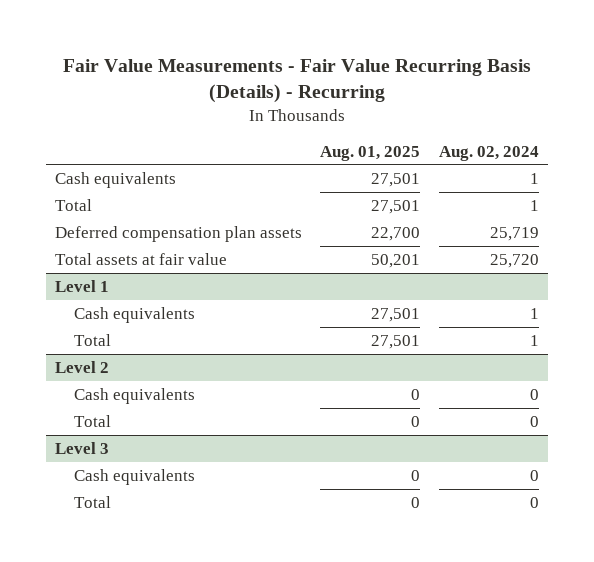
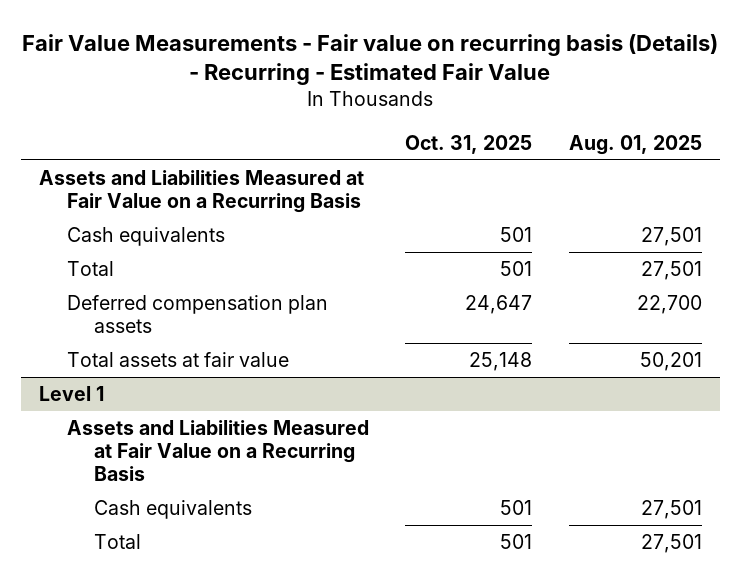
- Fair Value Measurements - Fair Value Recurring Basis (Details) - Recurring
+ Fair Value Measurements - Fair value on recurring basis (Details) - Recurring - Estimated Fair Value
- | Aug. 01, 2025 | Aug. 02, 2024
+ | Oct. 31, 2025 | Aug. 01, 2025
+ Assets and Liabilities Measured at Fair Value on a Recurring Basis
@ Level 1
+ Assets and Liabilities Measured at Fair Value on a Recurring Basis
- Level 2
- Cash equivalents | 0 | 0
- Total | 0 | 0
- Level 3
- Cash equivalents | 0 | 0
- Total | 0 | 0

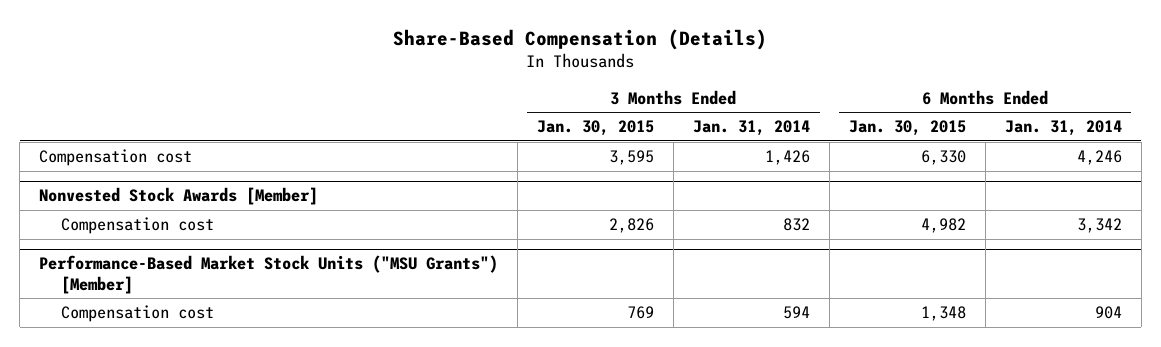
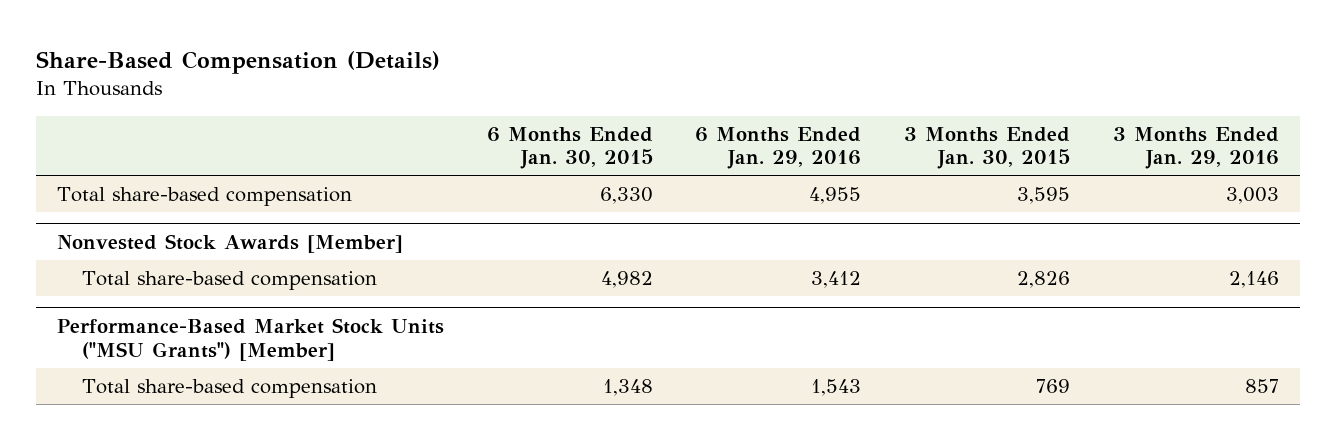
- | 3 Months Ended Jan. 30, 2015 | 3 Months Ended Jan. 31, 2014 | 6 Months Ended Jan. 30, 2015 | 6 Months Ended Jan. 31, 2014
+ | 6 Months Ended Jan. 30, 2015 | 6 Months Ended Jan. 29, 2016 | 3 Months Ended Jan. 30, 2015 | 3 Months Ended Jan. 29, 2016
- Compensation cost | 3,595 | 1,426 | 6,330 | 4,246
+ Total share-based compensation | 6,330 | 4,955 | 3,595 | 3,003
@ Nonvested Stock Awards [Member]
- Compensation cost | 2,826 | 832 | 4,982 | 3,342
+ Total share-based compensation | 4,982 | 3,412 | 2,826 | 2,146
@ Performance-Based Market Stock Units ("MSU Grants") [Member]
- Compensation cost | 769 | 594 | 1,348 | 904
+ Total share-based compensation | 1,348 | 1,543 | 769 | 857

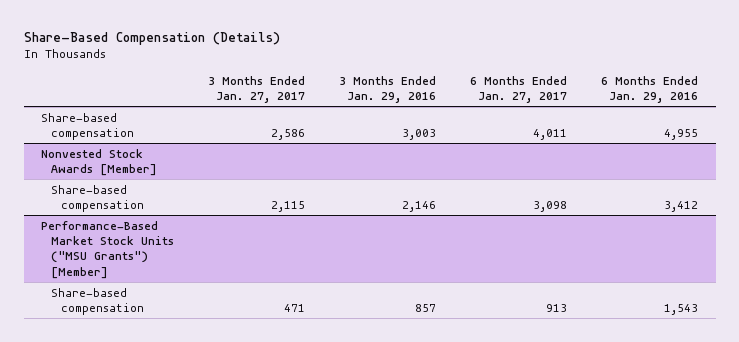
- | 6 Months Ended Jan. 30, 2015 | 6 Months Ended Jan. 29, 2016 | 3 Months Ended Jan. 30, 2015 | 3 Months Ended Jan. 29, 2016
+ | 3 Months Ended Jan. 27, 2017 | 3 Months Ended Jan. 29, 2016 | 6 Months Ended Jan. 27, 2017 | 6 Months Ended Jan. 29, 2016
- Total share-based compensation | 6,330 | 4,955 | 3,595 | 3,003
+ Share-based compensation | 2,586 | 3,003 | 4,011 | 4,955
@ Nonvested Stock Awards [Member]
- Total share-based compensation | 4,982 | 3,412 | 2,826 | 2,146
+ Share-based compensation | 2,115 | 2,146 | 3,098 | 3,412
@ Performance-Based Market Stock Units ("MSU Grants") [Member]
- Total share-based compensation | 1,348 | 1,543 | 769 | 857
+ Share-based compensation | 471 | 857 | 913 | 1,543

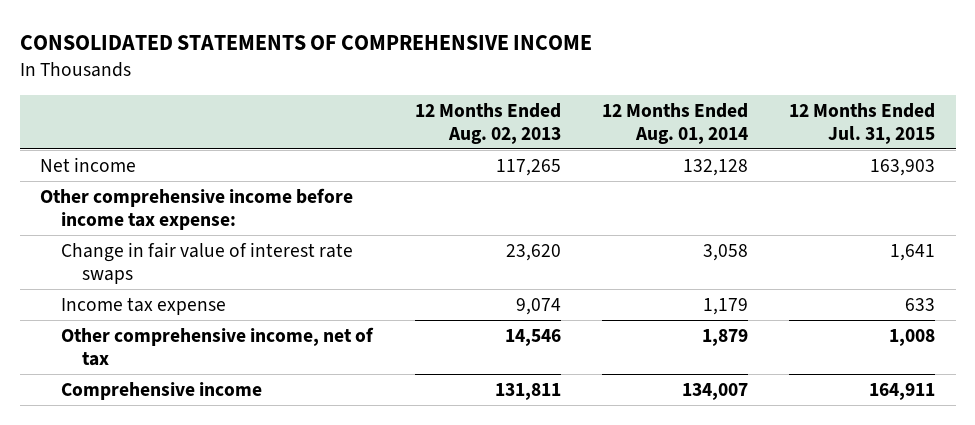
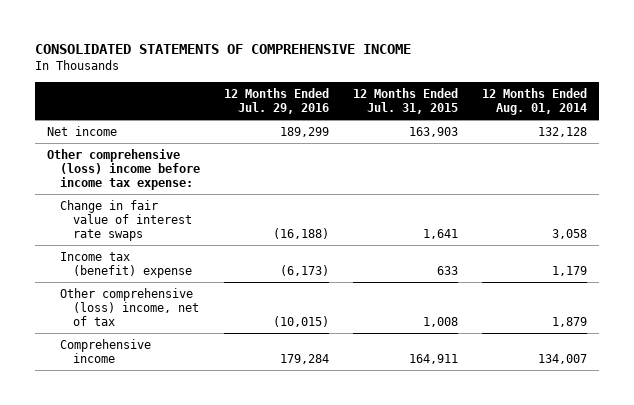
- | 12 Months Ended Aug. 02, 2013 | 12 Months Ended Aug. 01, 2014 | 12 Months Ended Jul. 31, 2015
+ | 12 Months Ended Jul. 29, 2016 | 12 Months Ended Jul. 31, 2015 | 12 Months Ended Aug. 01, 2014
- Other comprehensive income before income tax expense:
+ Other comprehensive (loss) income before income tax expense:
- Income tax expense | 9,074 | 1,179 | 633
- Other comprehensive income, net of tax | 14,546 | 1,879 | 1,008
+ Income tax (benefit) expense | (6,173) | 633 | 1,179
+ Other comprehensive (loss) income, net of tax | (10,015) | 1,008 | 1,879

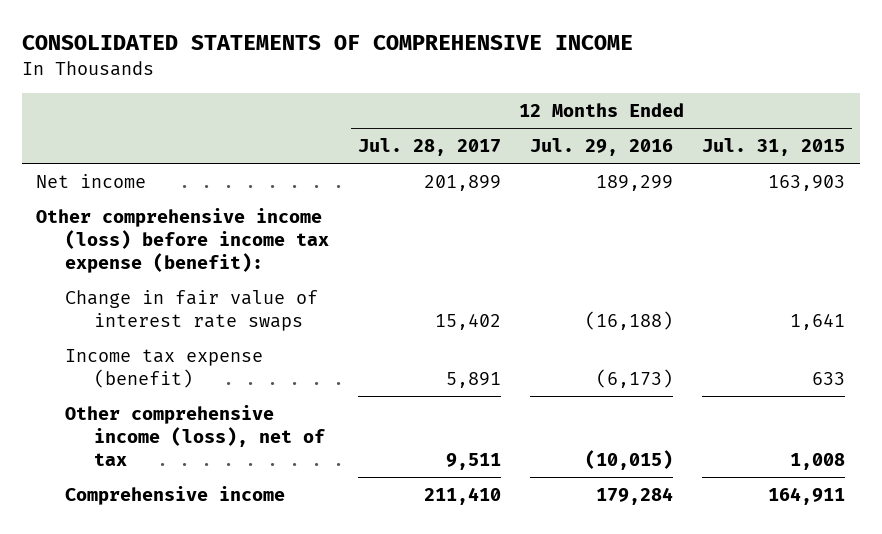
- | 12 Months Ended Jul. 29, 2016 | 12 Months Ended Jul. 31, 2015 | 12 Months Ended Aug. 01, 2014
+ | 12 Months Ended Jul. 28, 2017 | 12 Months Ended Jul. 29, 2016 | 12 Months Ended Jul. 31, 2015
- Other comprehensive (loss) income before income tax expense:
+ Other comprehensive income (loss) before income tax expense (benefit):
- Income tax (benefit) expense | (6,173) | 633 | 1,179
- Other comprehensive (loss) income, net of tax | (10,015) | 1,008 | 1,879
+ Income tax expense (benefit) | 5,891 | (6,173) | 633
+ Other comprehensive income (loss), net of tax | 9,511 | (10,015) | 1,008

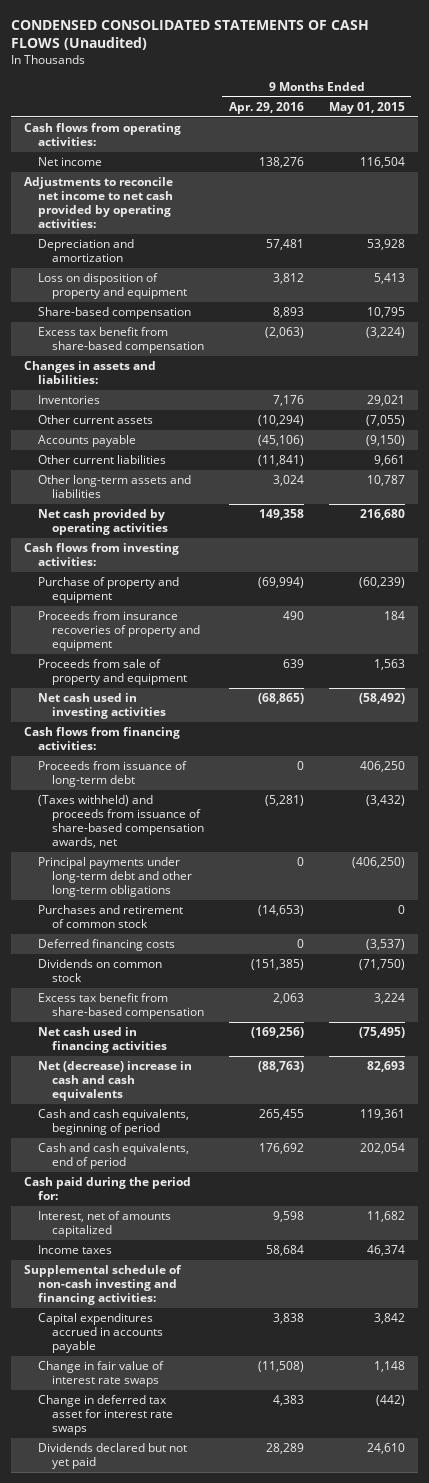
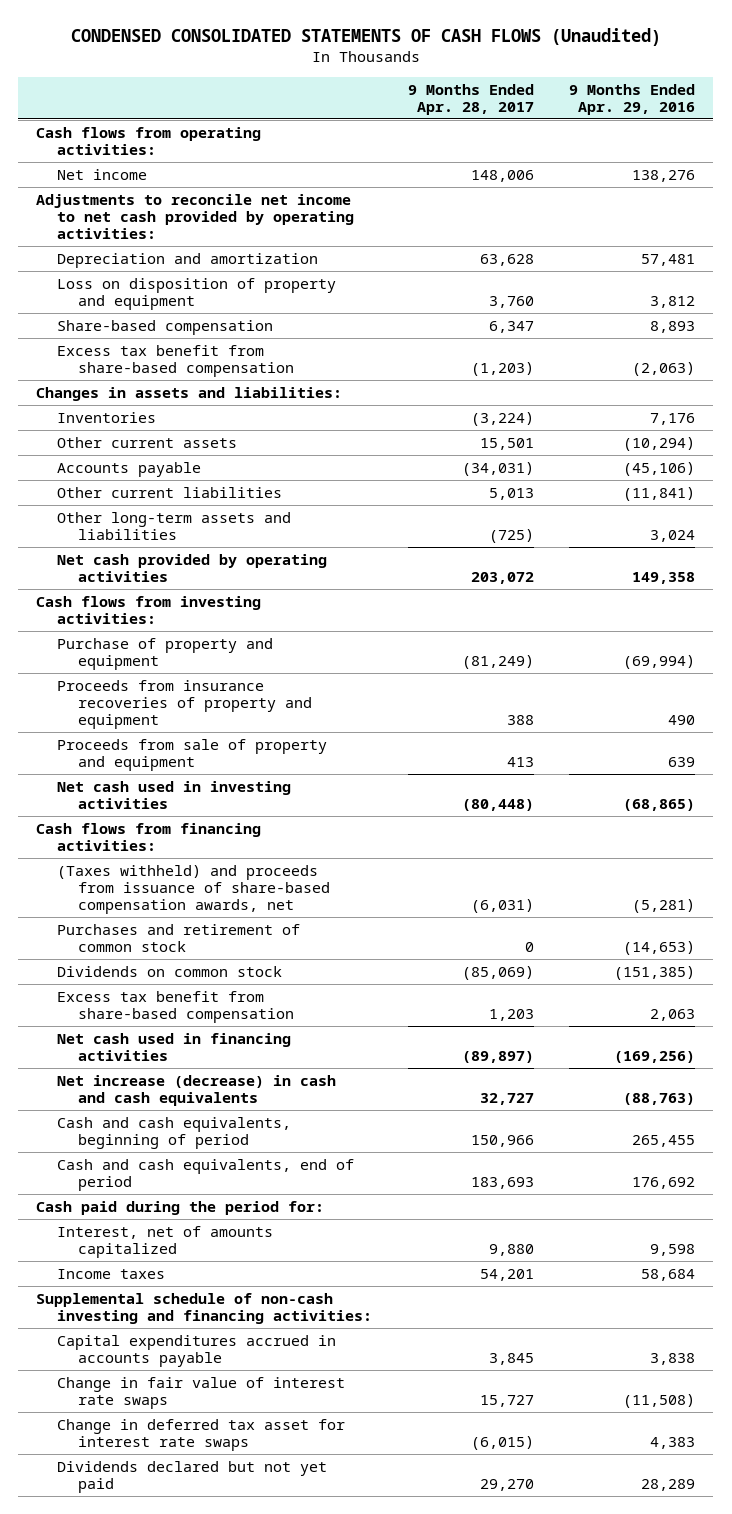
- | 9 Months Ended Apr. 29, 2016 | 9 Months Ended May 01, 2015
+ | 9 Months Ended Apr. 28, 2017 | 9 Months Ended Apr. 29, 2016
- Proceeds from issuance of long-term debt | 0 | 406,250
- Principal payments under long-term debt and other long-term obligations | 0 | (406,250)
- Deferred financing costs | 0 | (3,537)
- Net (decrease) increase in cash and cash equivalents | (88,763) | 82,693
+ Net increase (decrease) in cash and cash equivalents | 32,727 | (88,763)

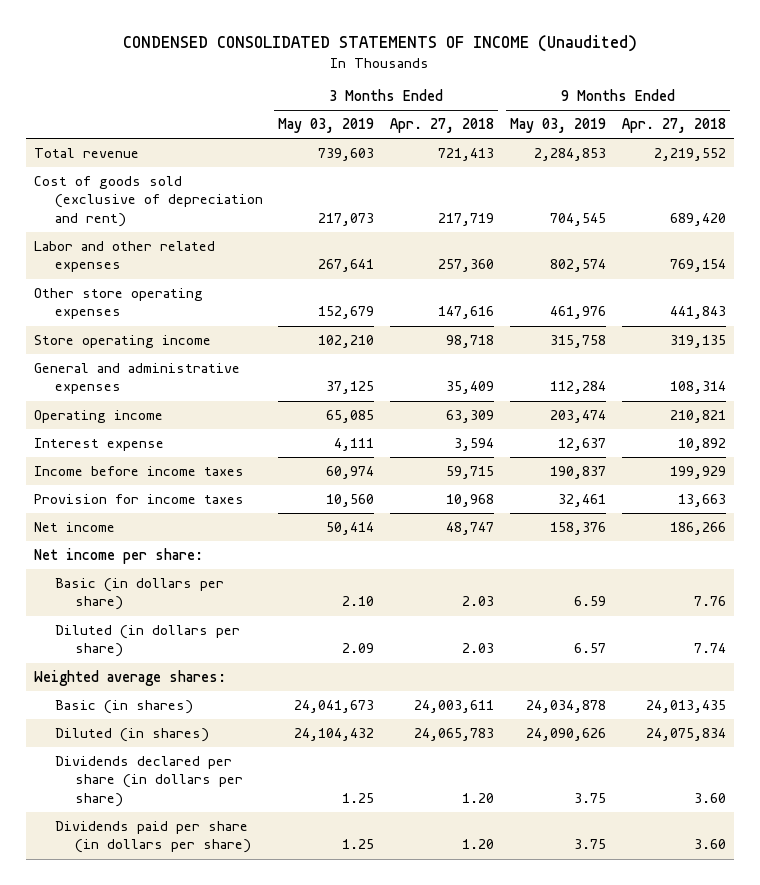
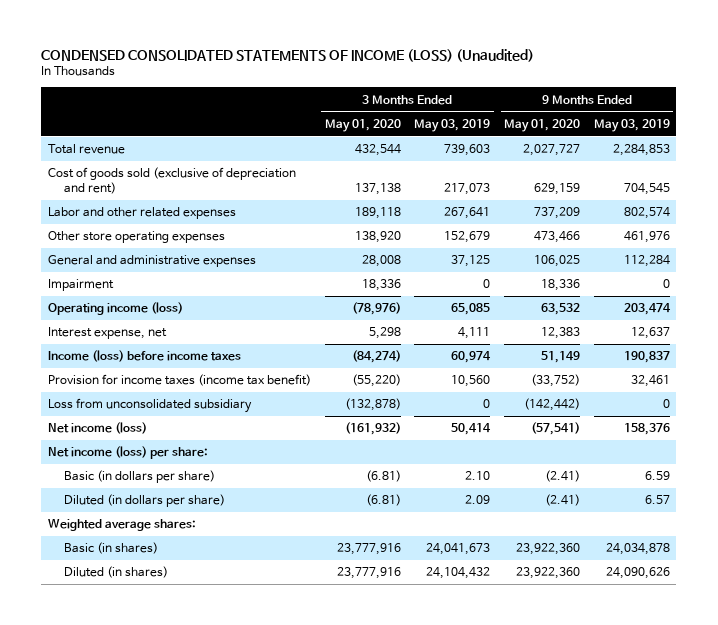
- CONDENSED CONSOLIDATED STATEMENTS OF INCOME (Unaudited)
+ CONDENSED CONSOLIDATED STATEMENTS OF INCOME (LOSS) (Unaudited)
- | 3 Months Ended May 03, 2019 | 3 Months Ended Apr. 27, 2018 | 9 Months Ended May 03, 2019 | 9 Months Ended Apr. 27, 2018
+ | 3 Months Ended May 01, 2020 | 3 Months Ended May 03, 2019 | 9 Months Ended May 01, 2020 | 9 Months Ended May 03, 2019
- Store operating income | 102,210 | 98,718 | 315,758 | 319,135
- Operating income | 65,085 | 63,309 | 203,474 | 210,821
- Interest expense | 4,111 | 3,594 | 12,637 | 10,892
- Income before income taxes | 60,974 | 59,715 | 190,837 | 199,929
- Provision for income taxes | 10,560 | 10,968 | 32,461 | 13,663
- Net income | 50,414 | 48,747 | 158,376 | 186,266
- Net income per share:
+ Impairment | 18,336 | 0 | 18,336 | 0
+ Operating income (loss) | (78,976) | 65,085 | 63,532 | 203,474
+ Interest expense, net | 5,298 | 4,111 | 12,383 | 12,637
+ Income (loss) before income taxes | (84,274) | 60,974 | 51,149 | 190,837
+ Provision for income taxes (income tax benefit) | (55,220) | 10,560 | (33,752) | 32,461
+ Loss from unconsolidated subsidiary | (132,878) | 0 | (142,442) | 0
+ Net income (loss) | (161,932) | 50,414 | (57,541) | 158,376
+ Net income (loss) per share:
- Dividends declared per share (in dollars per share) | 1.25 | 1.20 | 3.75 | 3.60
- Dividends paid per share (in dollars per share) | 1.25 | 1.20 | 3.75 | 3.60

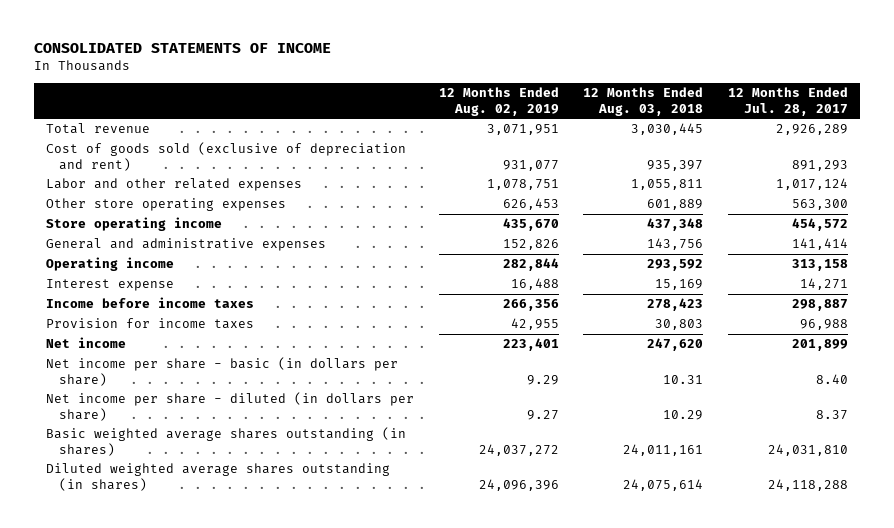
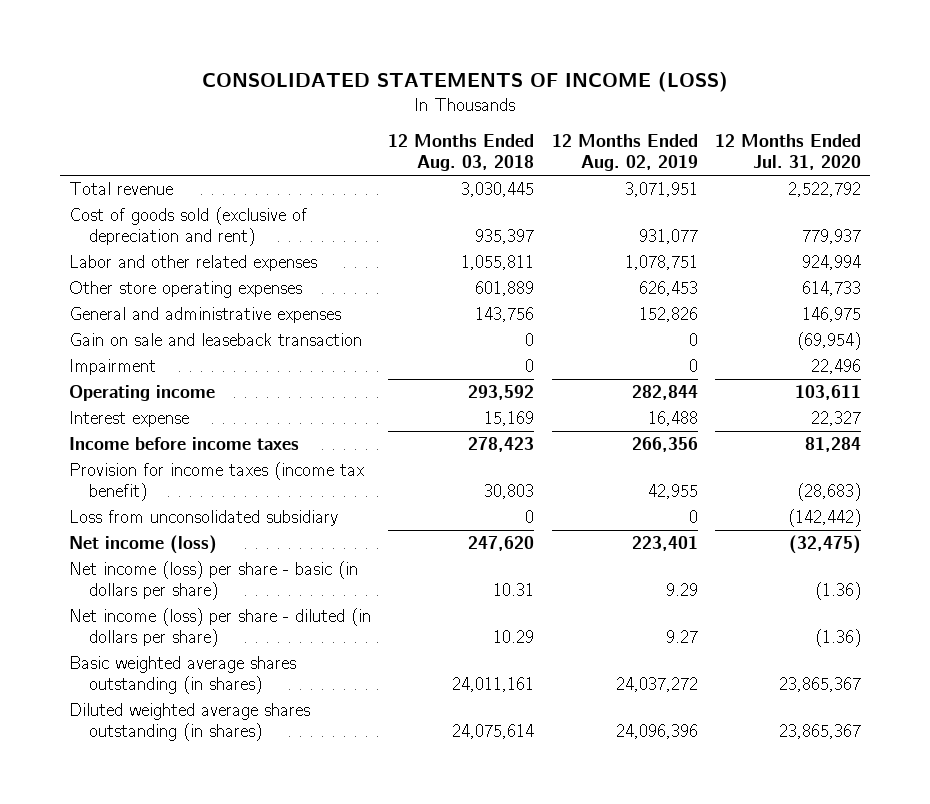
- CONSOLIDATED STATEMENTS OF INCOME
+ CONSOLIDATED STATEMENTS OF INCOME (LOSS)
- | 12 Months Ended Aug. 02, 2019 | 12 Months Ended Aug. 03, 2018 | 12 Months Ended Jul. 28, 2017
+ | 12 Months Ended Aug. 03, 2018 | 12 Months Ended Aug. 02, 2019 | 12 Months Ended Jul. 31, 2020
- Store operating income | 435,670 | 437,348 | 454,572
+ Gain on sale and leaseback transaction | 0 | 0 | (69,954)
+ Impairment | 0 | 0 | 22,496
- Provision for income taxes | 42,955 | 30,803 | 96,988
- Net income | 223,401 | 247,620 | 201,899
- Net income per share - basic (in dollars per share) | 9.29 | 10.31 | 8.40
- Net income per share - diluted (in dollars per share) | 9.27 | 10.29 | 8.37
+ Provision for income taxes (income tax benefit) | 30,803 | 42,955 | (28,683)
+ Loss from unconsolidated subsidiary | 0 | 0 | (142,442)
+ Net income (loss) | 247,620 | 223,401 | (32,475)
+ Net income (loss) per share - basic (in dollars per share) | 10.31 | 9.29 | (1.36)
+ Net income (loss) per share - diluted (in dollars per share) | 10.29 | 9.27 | (1.36)

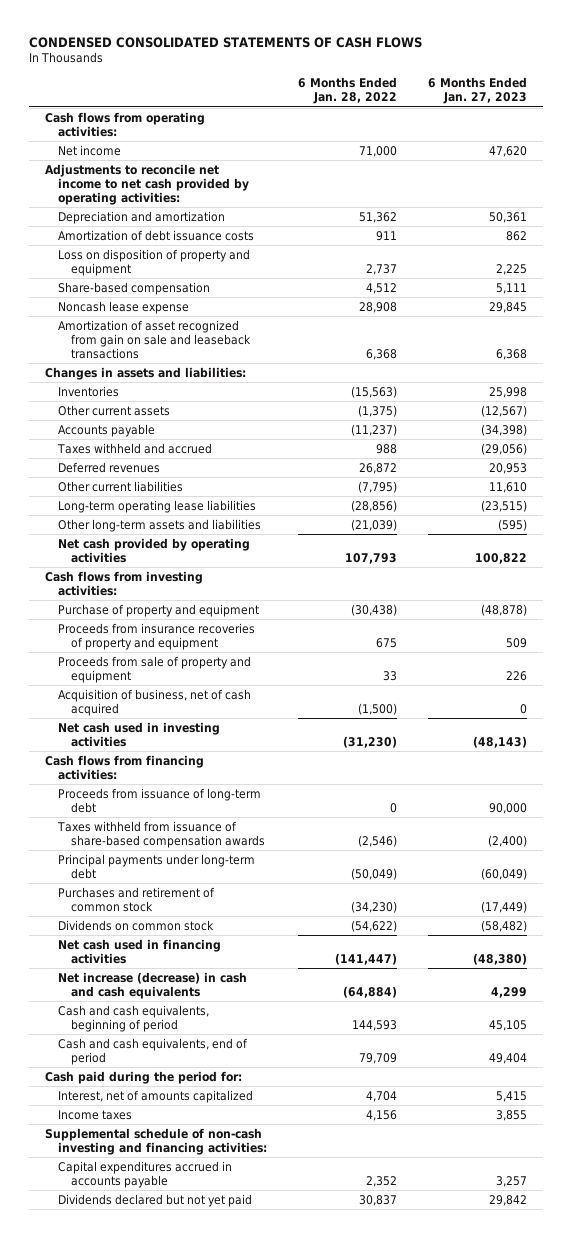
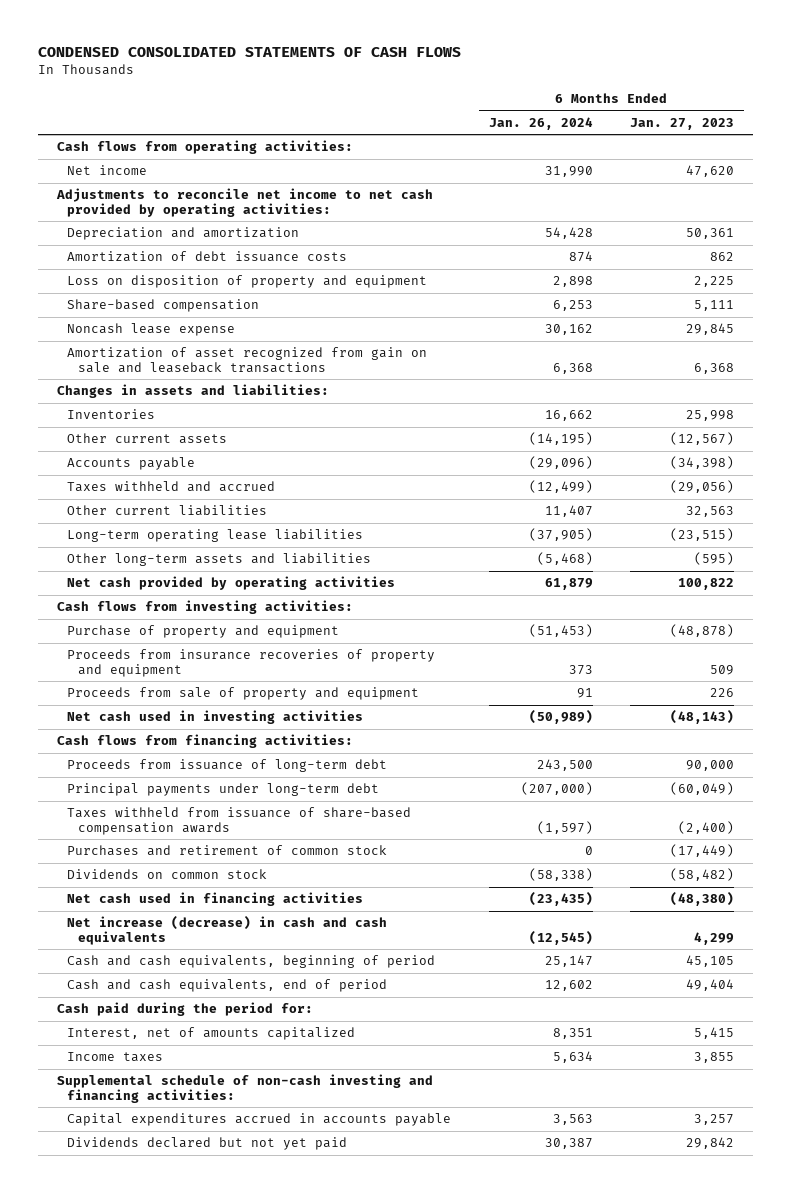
- | 6 Months Ended Jan. 28, 2022 | 6 Months Ended Jan. 27, 2023
+ | 6 Months Ended Jan. 26, 2024 | 6 Months Ended Jan. 27, 2023
- Deferred revenues | 26,872 | 20,953
- Other current liabilities | (7,795) | 11,610
+ Other current liabilities | 11,407 | 32,563
- Acquisition of business, net of cash acquired | (1,500) | 0
moved down: Taxes withheld from issuance of share-based compensation awards | (1,597) | (2,400)

